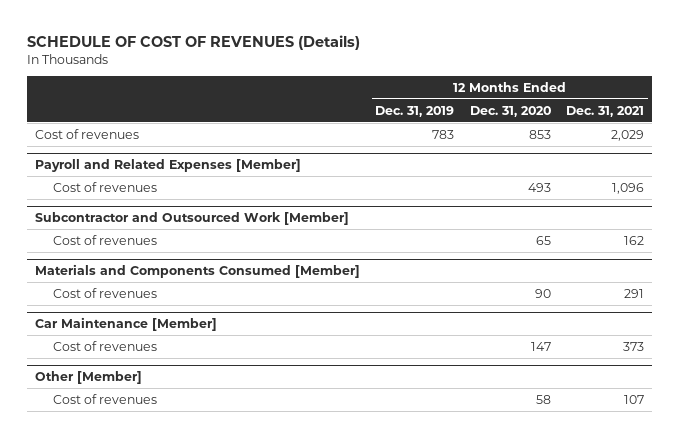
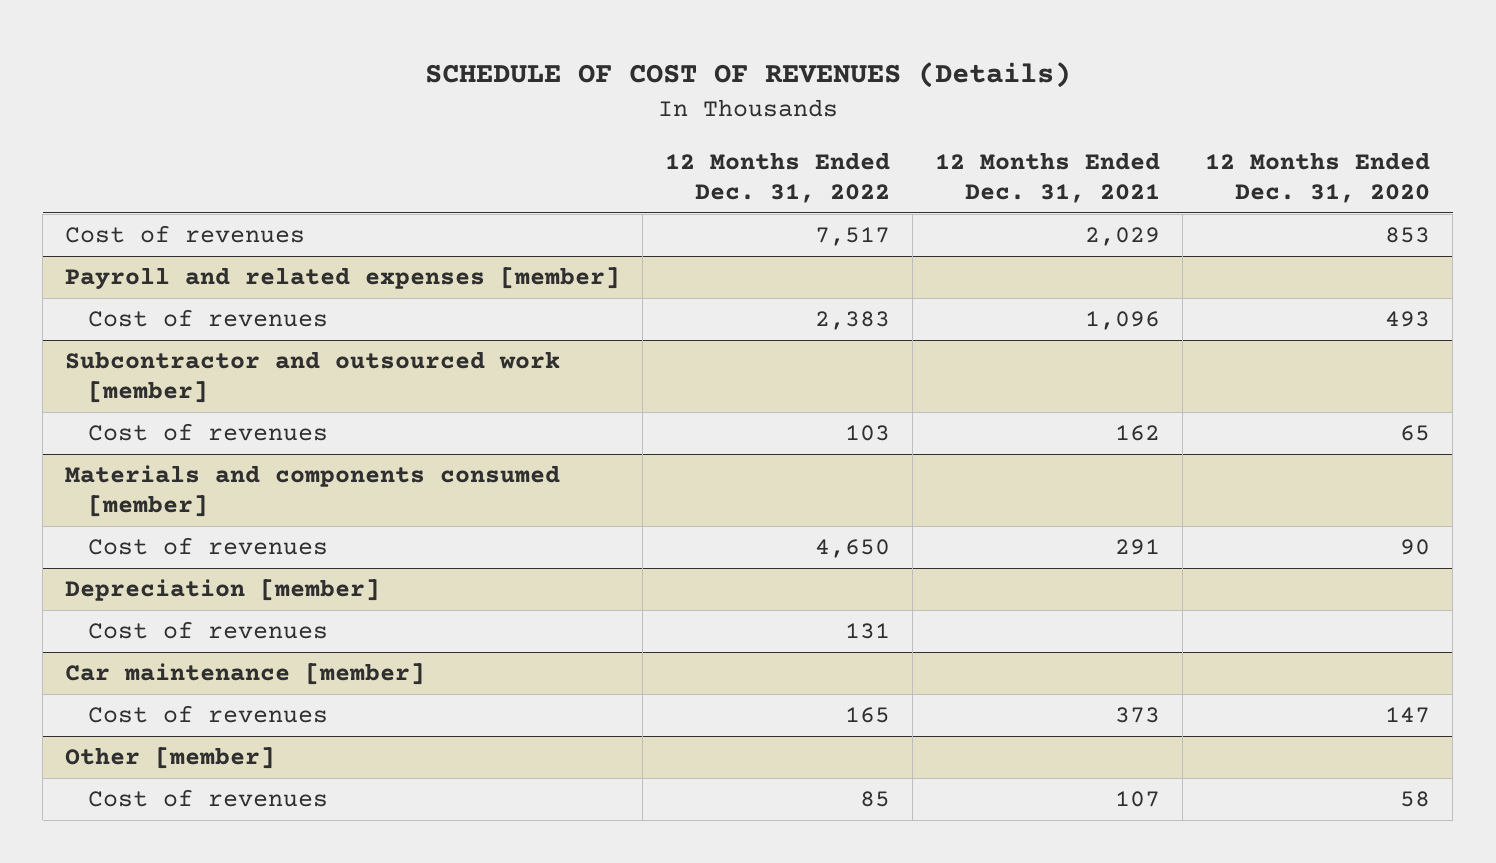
- | 12 Months Ended Dec. 31, 2019 | 12 Months Ended Dec. 31, 2020 | 12 Months Ended Dec. 31, 2021
+ | 12 Months Ended Dec. 31, 2022 | 12 Months Ended Dec. 31, 2021 | 12 Months Ended Dec. 31, 2020
- Payroll and Related Expenses [Member]
+ Payroll and related expenses [member]
- Subcontractor and Outsourced Work [Member]
+ Subcontractor and outsourced work [member]
- Materials and Components Consumed [Member]
+ Materials and components consumed [member]
- Car Maintenance [Member]
+ Depreciation [member]
+ Cost of revenues | 131 | |
+ Car maintenance [member]
- Other [Member]
+ Other [member]

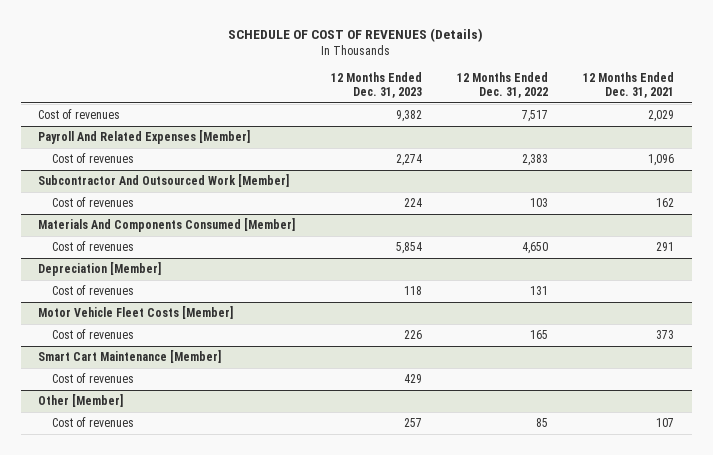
- | 12 Months Ended Dec. 31, 2022 | 12 Months Ended Dec. 31, 2021 | 12 Months Ended Dec. 31, 2020
+ | 12 Months Ended Dec. 31, 2023 | 12 Months Ended Dec. 31, 2022 | 12 Months Ended Dec. 31, 2021
- Payroll and related expenses [member]
+ Payroll And Related Expenses [Member]
- Subcontractor and outsourced work [member]
+ Subcontractor And Outsourced Work [Member]
- Materials and components consumed [member]
+ Materials And Components Consumed [Member]
- Depreciation [member]
+ Depreciation [Member]
- Car maintenance [member]
+ Motor Vehicle Fleet Costs [Member]
- Other [member]
+ Smart Cart Maintenance [Member]
+ Cost of revenues | 429 | |
+ Other [Member]

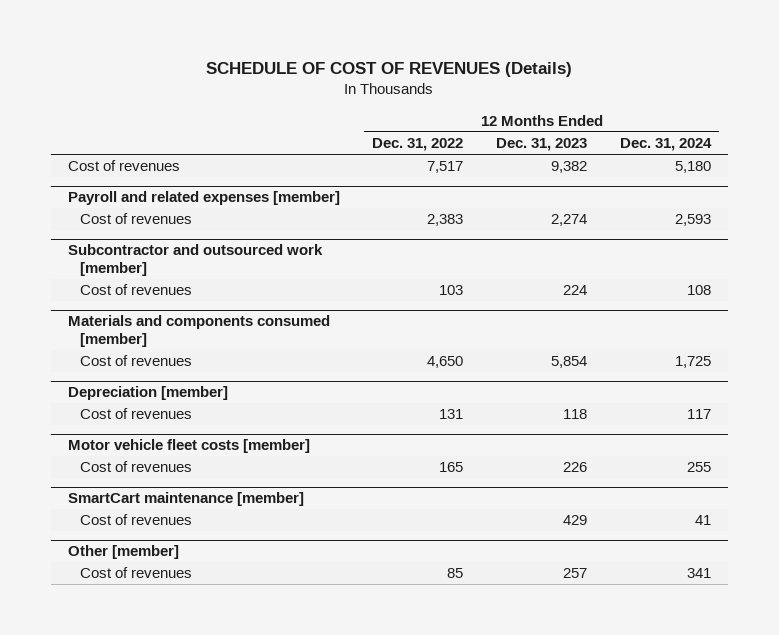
- | 12 Months Ended Dec. 31, 2023 | 12 Months Ended Dec. 31, 2022 | 12 Months Ended Dec. 31, 2021
+ | 12 Months Ended Dec. 31, 2022 | 12 Months Ended Dec. 31, 2023 | 12 Months Ended Dec. 31, 2024
- Payroll And Related Expenses [Member]
+ Payroll and related expenses [member]
- Subcontractor And Outsourced Work [Member]
+ Subcontractor and outsourced work [member]
- Materials And Components Consumed [Member]
+ Materials and components consumed [member]
- Depreciation [Member]
+ Depreciation [member]
- Motor Vehicle Fleet Costs [Member]
+ Motor vehicle fleet costs [member]
- Smart Cart Maintenance [Member]
+ SmartCart maintenance [member]
- Other [Member]
+ Other [member]

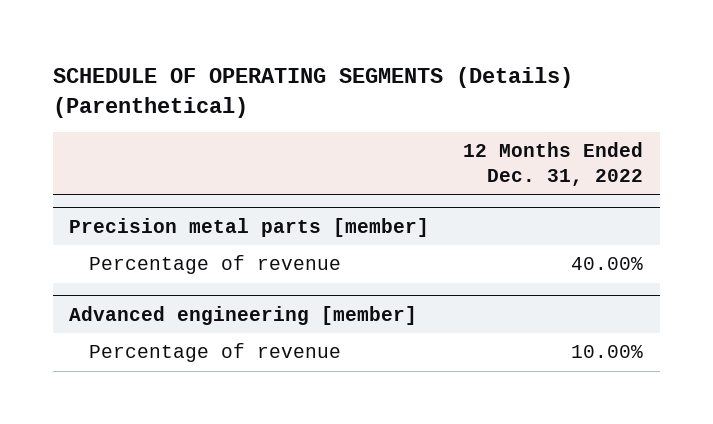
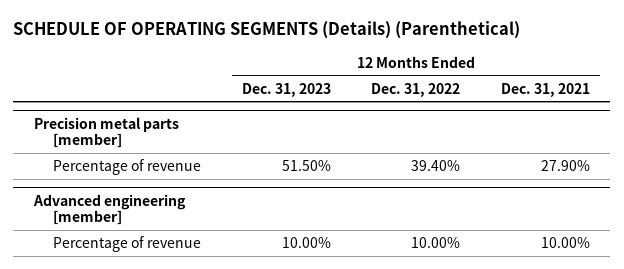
- | 12 Months Ended Dec. 31, 2022
+ | 12 Months Ended Dec. 31, 2023 | 12 Months Ended Dec. 31, 2022 | 12 Months Ended Dec. 31, 2021
@ Precision metal parts [member]
- Percentage of revenue | 40.00%
+ Percentage of revenue | 51.50% | 39.40% | 27.90%

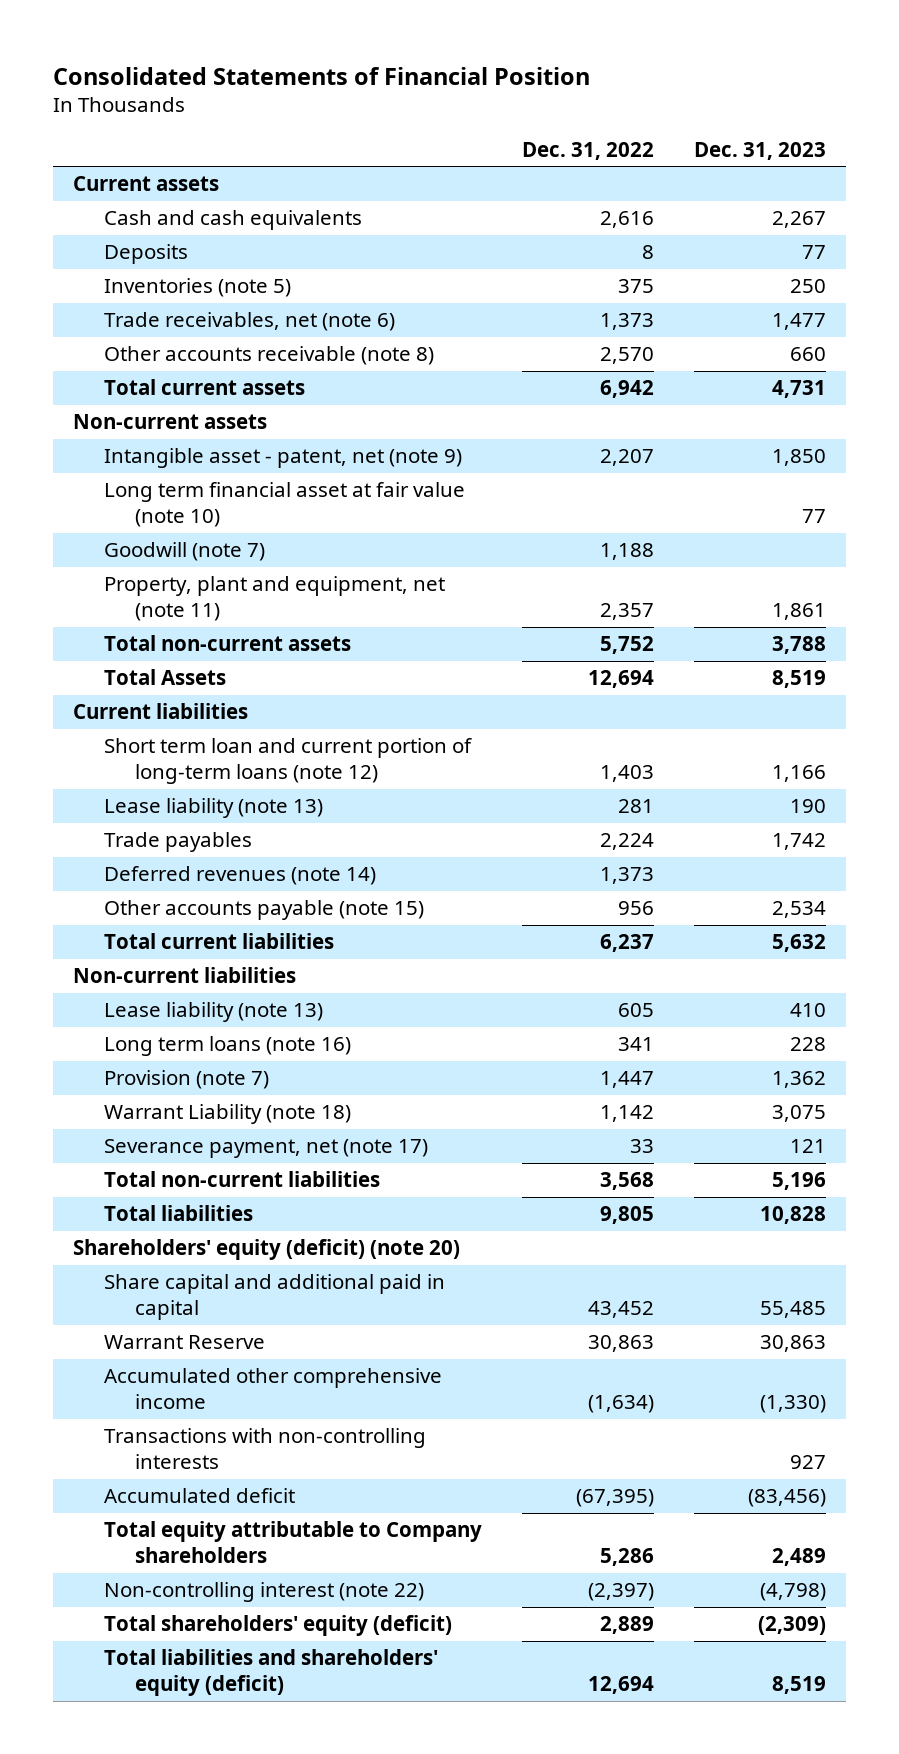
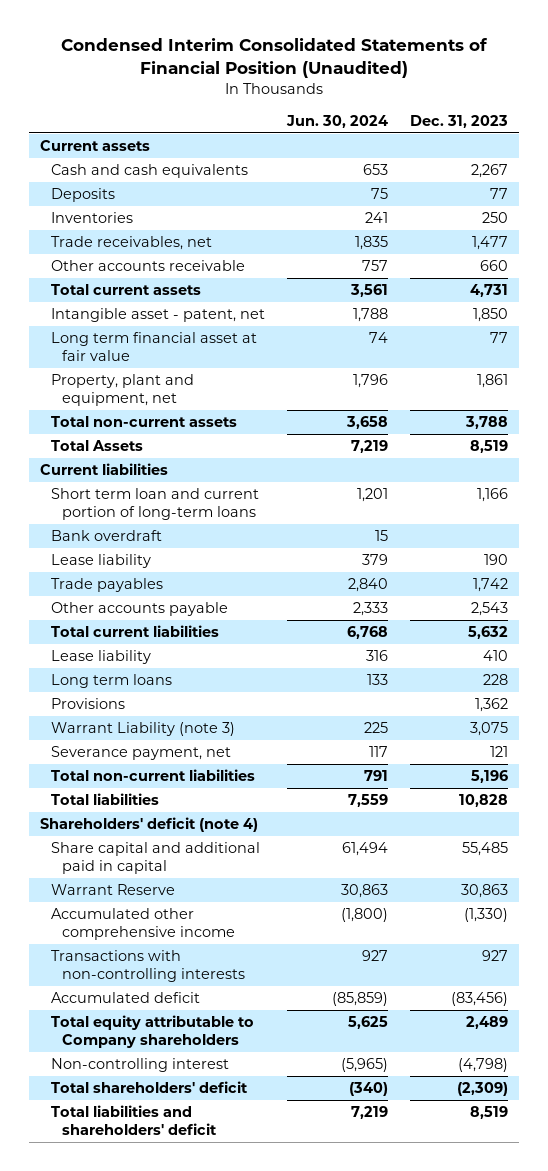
- Consolidated Statements of Financial Position
+ Condensed Interim Consolidated Statements of Financial Position (Unaudited)
- | Dec. 31, 2022 | Dec. 31, 2023
+ | Jun. 30, 2024 | Dec. 31, 2023
- Inventories (note 5) | 375 | 250
- Trade receivables, net (note 6) | 1,373 | 1,477
- Other accounts receivable (note 8) | 2,570 | 660
+ Inventories | 241 | 250
+ Trade receivables, net | 1,835 | 1,477
+ Other accounts receivable | 757 | 660
- Non-current assets
- Intangible asset - patent, net (note 9) | 2,207 | 1,850
- Long term financial asset at fair value (note 10) | | 77
- Goodwill (note 7) | 1,188 |
- Property, plant and equipment, net (note 11) | 2,357 | 1,861
+ Intangible asset - patent, net | 1,788 | 1,850
+ Long term financial asset at fair value | 74 | 77
+ Property, plant and equipment, net | 1,796 | 1,861
- Short term loan and current portion of long-term loans (note 12) | 1,403 | 1,166
- Lease liability (note 13) | 281 | 190
+ Short term loan and current portion of long-term loans | 1,201 | 1,166
+ Bank overdraft | 15 |
+ Lease liability | 379 | 190
- Deferred revenues (note 14) | 1,373 |
- Other accounts payable (note 15) | 956 | 2,534
+ Other accounts payable | 2,333 | 2,543
- Non-current liabilities
- Lease liability (note 13) | 605 | 410
- Long term loans (note 16) | 341 | 228
- Provision (note 7) | 1,447 | 1,362
- Warrant Liability (note 18) | 1,142 | 3,075
- Severance payment, net (note 17) | 33 | 121
+ Lease liability | 316 | 410
+ Long term loans | 133 | 228
+ Provisions | | 1,362
+ Warrant Liability (note 3) | 225 | 3,075
+ Severance payment, net | 117 | 121
- Shareholders' equity (deficit) (note 20)
+ Shareholders' deficit (note 4)
- Non-controlling interest (note 22) | (2,397) | (4,798)
- Total shareholders' equity (deficit) | 2,889 | (2,309)
- Total liabilities and shareholders' equity (deficit) | 12,694 | 8,519
+ Non-controlling interest | (5,965) | (4,798)
+ Total shareholders' deficit | (340) | (2,309)
+ Total liabilities and shareholders' deficit | 7,219 | 8,519

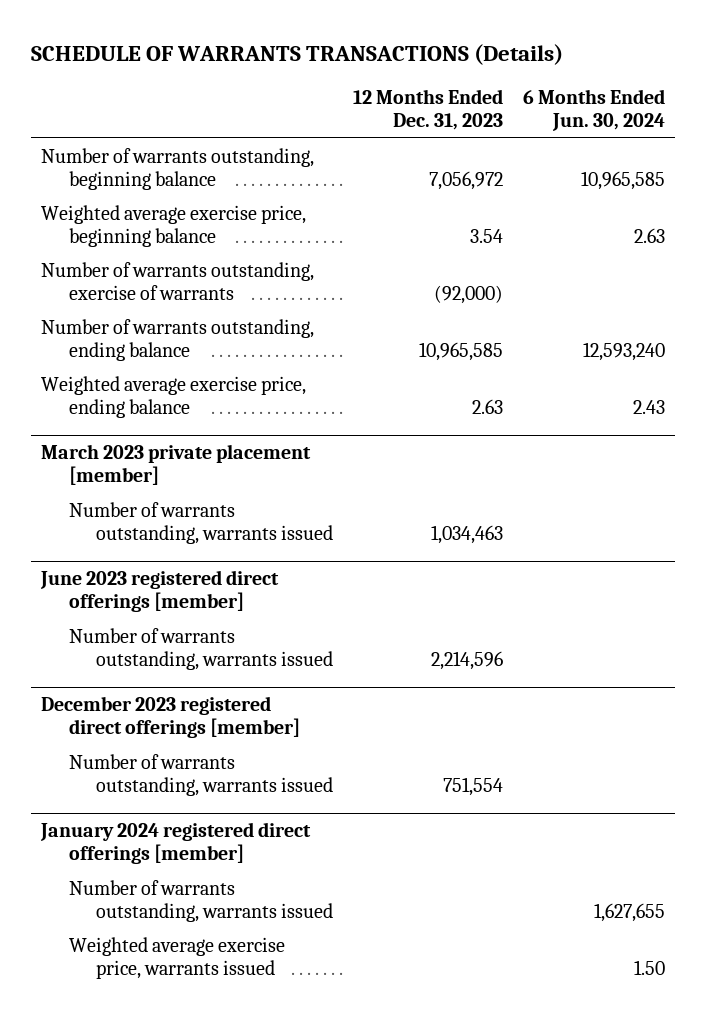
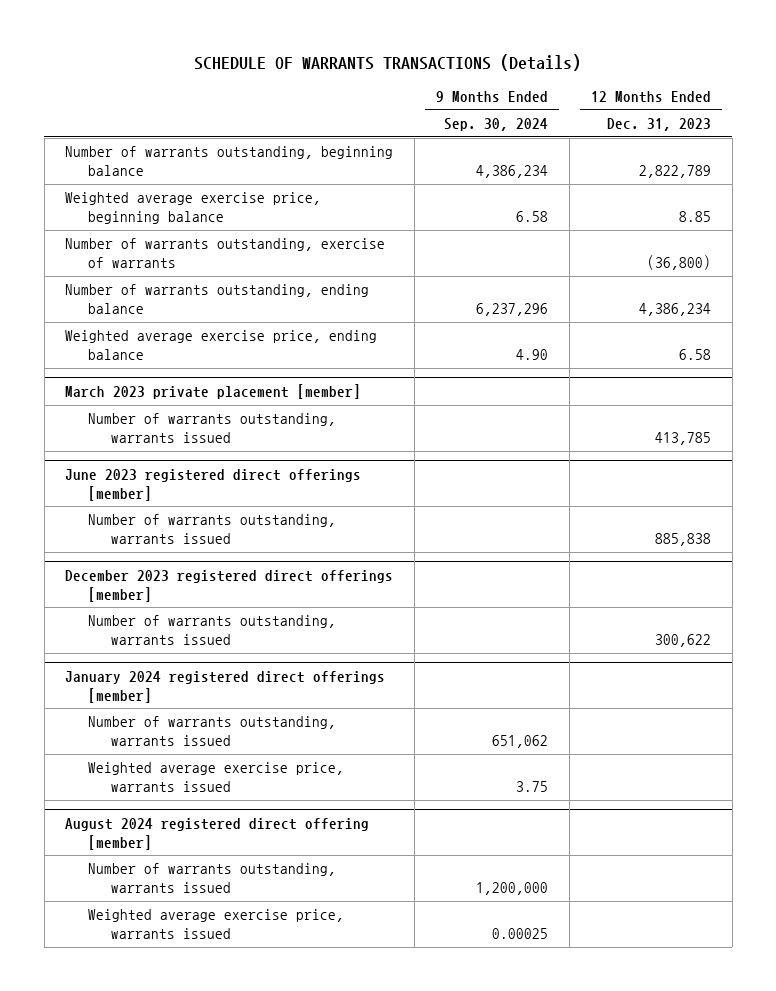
- | 12 Months Ended Dec. 31, 2023 | 6 Months Ended Jun. 30, 2024
+ | 9 Months Ended Sep. 30, 2024 | 12 Months Ended Dec. 31, 2023
- Number of warrants outstanding, beginning balance | 7,056,972 | 10,965,585
- Weighted average exercise price, beginning balance | 3.54 | 2.63
- Number of warrants outstanding, exercise of warrants | (92,000) |
- Number of warrants outstanding, ending balance | 10,965,585 | 12,593,240
- Weighted average exercise price, ending balance | 2.63 | 2.43
+ Number of warrants outstanding, beginning balance | 4,386,234 | 2,822,789
+ Weighted average exercise price, beginning balance | 6.58 | 8.85
+ Number of warrants outstanding, exercise of warrants | | (36,800)
+ Number of warrants outstanding, ending balance | 6,237,296 | 4,386,234
+ Weighted average exercise price, ending balance | 4.90 | 6.58
@ March 2023 private placement [member]
- Number of warrants outstanding, warrants issued | 1,034,463 |
+ Number of warrants outstanding, warrants issued | | 413,785
@ June 2023 registered direct offerings [member]
- Number of warrants outstanding, warrants issued | 2,214,596 |
+ Number of warrants outstanding, warrants issued | | 885,838
@ December 2023 registered direct offerings [member]
- Number of warrants outstanding, warrants issued | 751,554 |
+ Number of warrants outstanding, warrants issued | | 300,622
+ August 2024 registered direct offering [member]
+ Number of warrants outstanding, warrants issued | 1,200,000 |
+ Weighted average exercise price, warrants issued | 0.00025 |

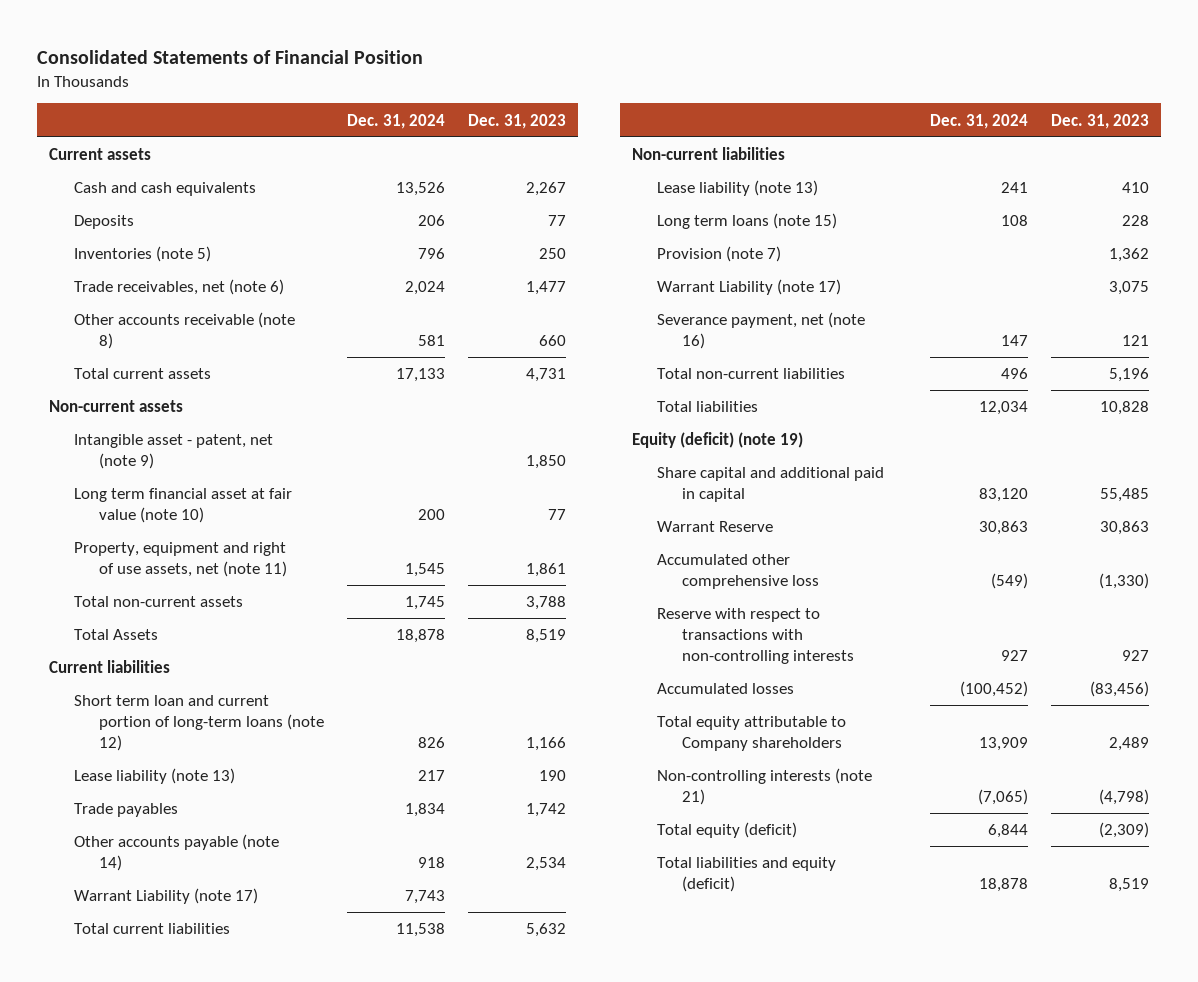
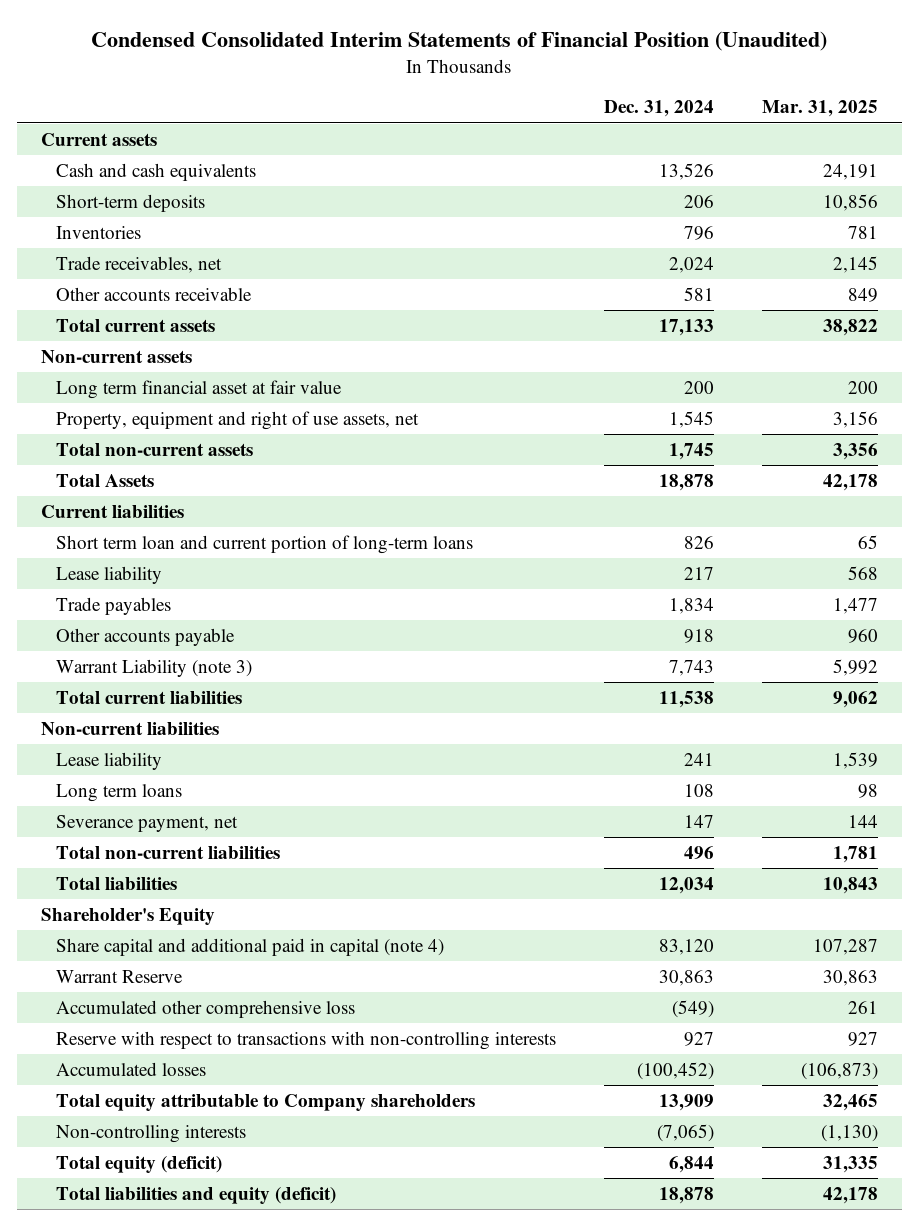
- Consolidated Statements of Financial Position
+ Condensed Consolidated Interim Statements of Financial Position (Unaudited)
- | Dec. 31, 2024 | Dec. 31, 2023
+ | Dec. 31, 2024 | Mar. 31, 2025
- Deposits | 206 | 77
- Inventories (note 5) | 796 | 250
- Trade receivables, net (note 6) | 2,024 | 1,477
- Other accounts receivable (note 8) | 581 | 660
+ Short-term deposits | 206 | 10,856
+ Inventories | 796 | 781
+ Trade receivables, net | 2,024 | 2,145
+ Other accounts receivable | 581 | 849
- Intangible asset - patent, net (note 9) | | 1,850
- Long term financial asset at fair value (note 10) | 200 | 77
- Property, equipment and right of use assets, net (note 11) | 1,545 | 1,861
+ Long term financial asset at fair value | 200 | 200
+ Property, equipment and right of use assets, net | 1,545 | 3,156
- Short term loan and current portion of long-term loans (note 12) | 826 | 1,166
- Lease liability (note 13) | 217 | 190
+ Short term loan and current portion of long-term loans | 826 | 65
+ Lease liability | 217 | 568
- Other accounts payable (note 14) | 918 | 2,534
- Warrant Liability (note 17) | 7,743 |
+ Other accounts payable | 918 | 960
+ Warrant Liability (note 3) | 7,743 | 5,992
- Lease liability (note 13) | 241 | 410
- Long term loans (note 15) | 108 | 228
- Provision (note 7) | | 1,362
- Warrant Liability (note 17) | | 3,075
- Severance payment, net (note 16) | 147 | 121
+ Lease liability | 241 | 1,539
+ Long term loans | 108 | 98
+ Severance payment, net | 147 | 144
- Equity (deficit) (note 19)
- Share capital and additional paid in capital | 83,120 | 55,485
+ Shareholder's Equity
+ Share capital and additional paid in capital (note 4) | 83,120 | 107,287
- Non-controlling interests (note 21) | (7,065) | (4,798)
+ Non-controlling interests | (7,065) | (1,130)

